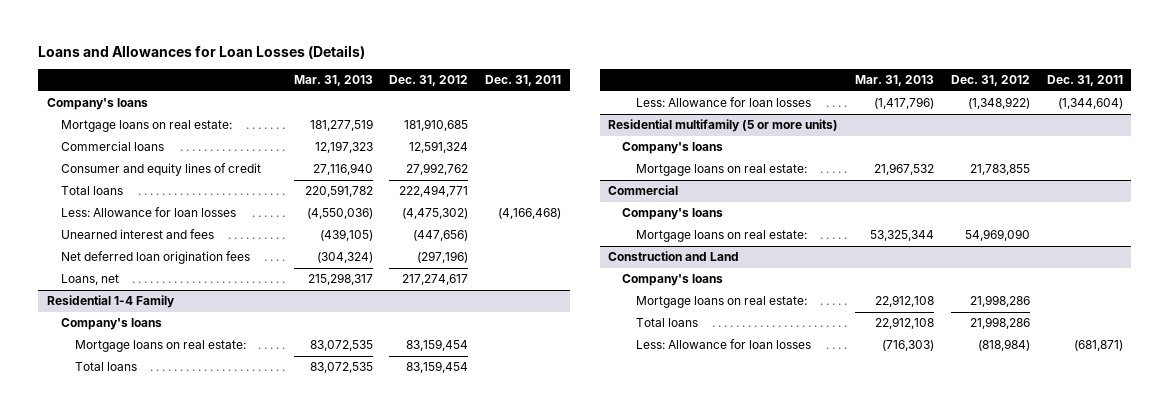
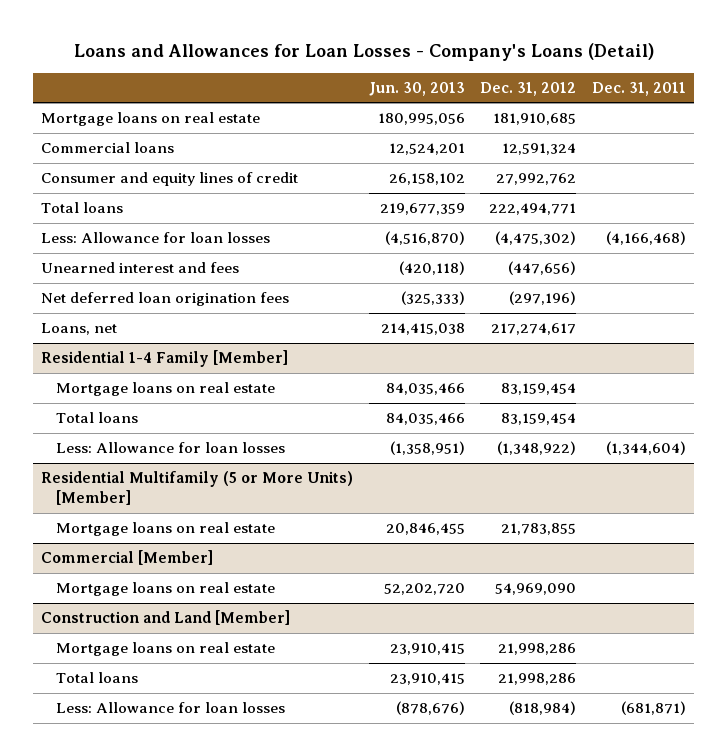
- Loans and Allowances for Loan Losses (Details)
+ Loans and Allowances for Loan Losses - Company's Loans (Detail)
- | Mar. 31, 2013 | Dec. 31, 2012 | Dec. 31, 2011
+ | Jun. 30, 2013 | Dec. 31, 2012 | Dec. 31, 2011
- Company's loans
- Mortgage loans on real estate: | 181,277,519 | 181,910,685 |
+ Mortgage loans on real estate | 180,995,056 | 181,910,685 |
- Residential 1-4 Family
- Company's loans
- Mortgage loans on real estate: | 83,072,535 | 83,159,454 |
+ Residential 1-4 Family [Member]
+ Mortgage loans on real estate | 84,035,466 | 83,159,454 |
- Residential multifamily (5 or more units)
- Company's loans
- Mortgage loans on real estate: | 21,967,532 | 21,783,855 |
- Commercial
- Company's loans
- Mortgage loans on real estate: | 53,325,344 | 54,969,090 |
- Construction and Land
- Company's loans
- Mortgage loans on real estate: | 22,912,108 | 21,998,286 |
+ Residential Multifamily (5 or More Units) [Member]
+ Mortgage loans on real estate | 20,846,455 | 21,783,855 |
+ Commercial [Member]
+ Mortgage loans on real estate | 52,202,720 | 54,969,090 |
+ Construction and Land [Member]
+ Mortgage loans on real estate | 23,910,415 | 21,998,286 |

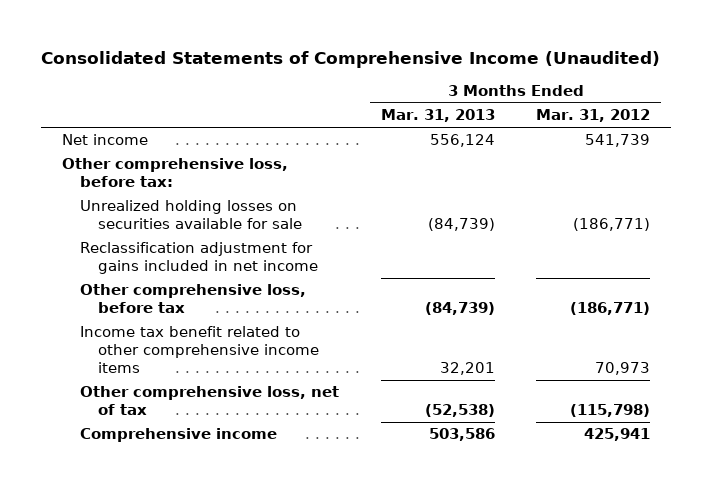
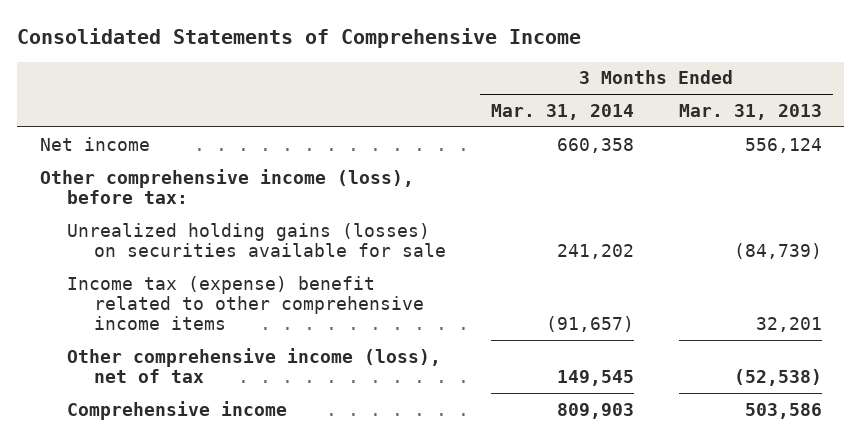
- Consolidated Statements of Comprehensive Income (Unaudited)
+ Consolidated Statements of Comprehensive Income
- | 3 Months Ended Mar. 31, 2013 | 3 Months Ended Mar. 31, 2012
+ | 3 Months Ended Mar. 31, 2014 | 3 Months Ended Mar. 31, 2013
- Other comprehensive loss, before tax:
- Unrealized holding losses on securities available for sale | (84,739) | (186,771)
- Reclassification adjustment for gains included in net income
- Other comprehensive loss, before tax | (84,739) | (186,771)
- Income tax benefit related to other comprehensive income items | 32,201 | 70,973
- Other comprehensive loss, net of tax | (52,538) | (115,798)
+ Other comprehensive income (loss), before tax:
+ Unrealized holding gains (losses) on securities available for sale | 241,202 | (84,739)
+ Income tax (expense) benefit related to other comprehensive income items | (91,657) | 32,201
+ Other comprehensive income (loss), net of tax | 149,545 | (52,538)

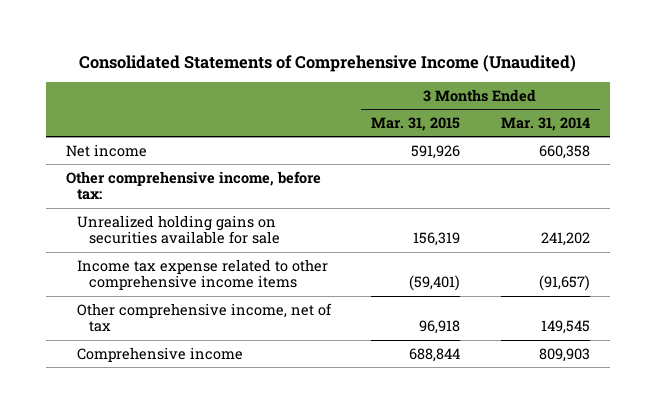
- Consolidated Statements of Comprehensive Income
+ Consolidated Statements of Comprehensive Income (Unaudited)
- | 3 Months Ended Mar. 31, 2014 | 3 Months Ended Mar. 31, 2013
+ | 3 Months Ended Mar. 31, 2015 | 3 Months Ended Mar. 31, 2014
- Other comprehensive income (loss), before tax:
- Unrealized holding gains (losses) on securities available for sale | 241,202 | (84,739)
- Income tax (expense) benefit related to other comprehensive income items | (91,657) | 32,201
- Other comprehensive income (loss), net of tax | 149,545 | (52,538)
+ Other comprehensive income, before tax:
+ Unrealized holding gains on securities available for sale | 156,319 | 241,202
+ Income tax expense related to other comprehensive income items | (59,401) | (91,657)
+ Other comprehensive income, net of tax | 96,918 | 149,545

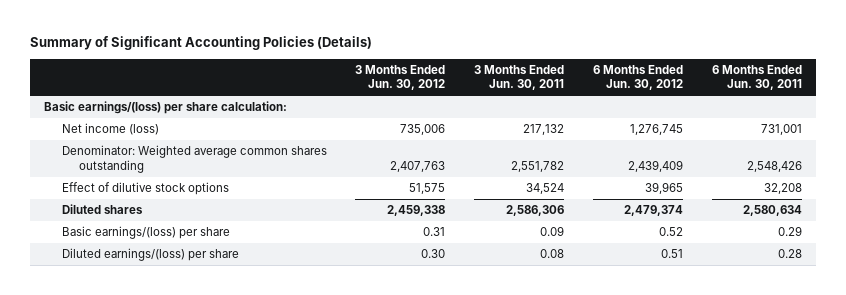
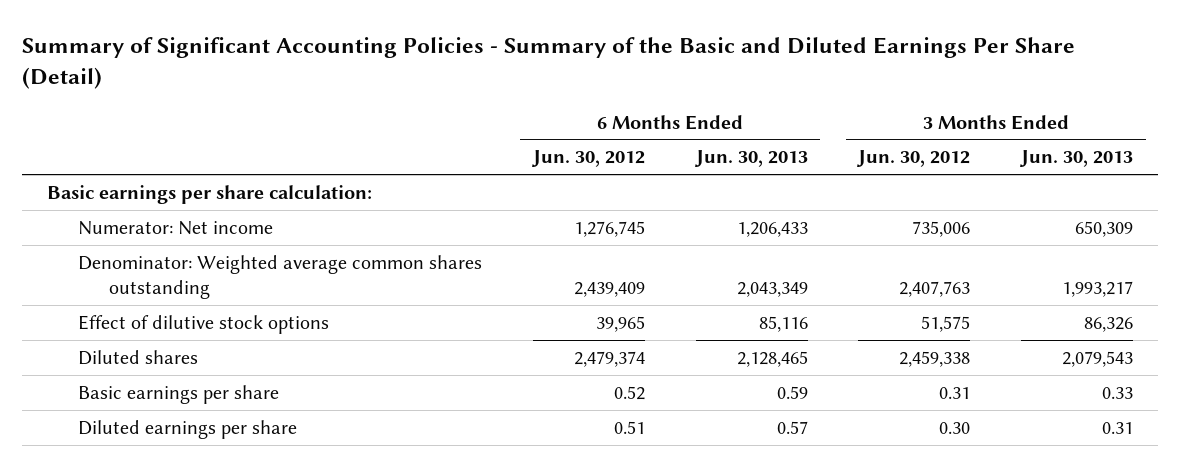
- Summary of Significant Accounting Policies (Details)
+ Summary of Significant Accounting Policies - Summary of the Basic and Diluted Earnings Per Share (Detail)
- | 3 Months Ended Jun. 30, 2012 | 3 Months Ended Jun. 30, 2011 | 6 Months Ended Jun. 30, 2012 | 6 Months Ended Jun. 30, 2011
+ | 6 Months Ended Jun. 30, 2012 | 6 Months Ended Jun. 30, 2013 | 3 Months Ended Jun. 30, 2012 | 3 Months Ended Jun. 30, 2013
- Basic earnings/(loss) per share calculation:
- Net income (loss) | 735,006 | 217,132 | 1,276,745 | 731,001
+ Basic earnings per share calculation:
+ Numerator: Net income | 1,276,745 | 1,206,433 | 735,006 | 650,309
- Basic earnings/(loss) per share | 0.31 | 0.09 | 0.52 | 0.29
- Diluted earnings/(loss) per share | 0.30 | 0.08 | 0.51 | 0.28
+ Basic earnings per share | 0.52 | 0.59 | 0.31 | 0.33
+ Diluted earnings per share | 0.51 | 0.57 | 0.30 | 0.31

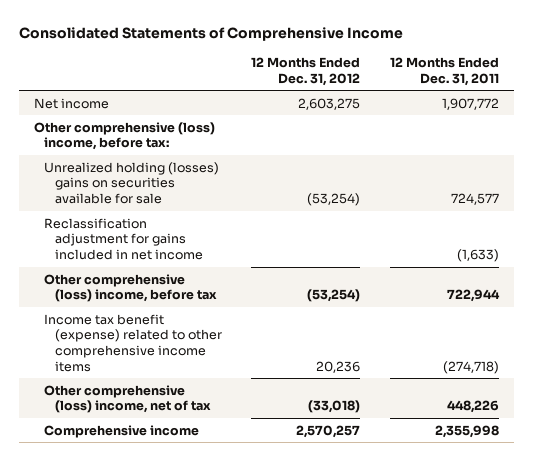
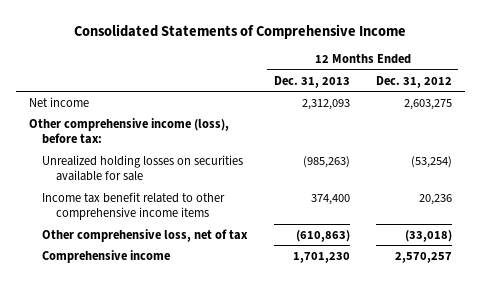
- | 12 Months Ended Dec. 31, 2012 | 12 Months Ended Dec. 31, 2011
+ | 12 Months Ended Dec. 31, 2013 | 12 Months Ended Dec. 31, 2012
- Other comprehensive (loss) income, before tax:
- Unrealized holding (losses) gains on securities available for sale | (53,254) | 724,577
- Reclassification adjustment for gains included in net income | | (1,633)
- Other comprehensive (loss) income, before tax | (53,254) | 722,944
- Income tax benefit (expense) related to other comprehensive income items | 20,236 | (274,718)
- Other comprehensive (loss) income, net of tax | (33,018) | 448,226
+ Other comprehensive income (loss), before tax:
+ Unrealized holding losses on securities available for sale | (985,263) | (53,254)
+ Income tax benefit related to other comprehensive income items | 374,400 | 20,236
+ Other comprehensive loss, net of tax | (610,863) | (33,018)

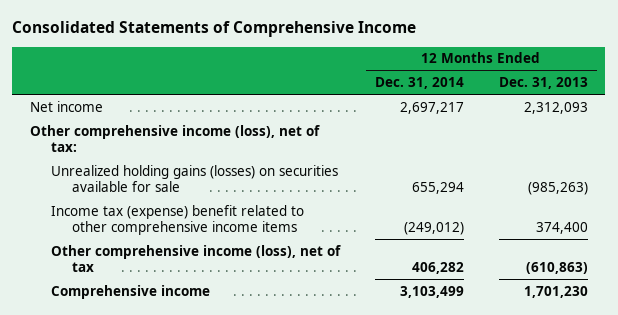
- | 12 Months Ended Dec. 31, 2013 | 12 Months Ended Dec. 31, 2012
+ | 12 Months Ended Dec. 31, 2014 | 12 Months Ended Dec. 31, 2013
- Other comprehensive income (loss), before tax:
- Unrealized holding losses on securities available for sale | (985,263) | (53,254)
- Income tax benefit related to other comprehensive income items | 374,400 | 20,236
- Other comprehensive loss, net of tax | (610,863) | (33,018)
+ Other comprehensive income (loss), net of tax:
+ Unrealized holding gains (losses) on securities available for sale | 655,294 | (985,263)
+ Income tax (expense) benefit related to other comprehensive income items | (249,012) | 374,400
+ Other comprehensive income (loss), net of tax | 406,282 | (610,863)

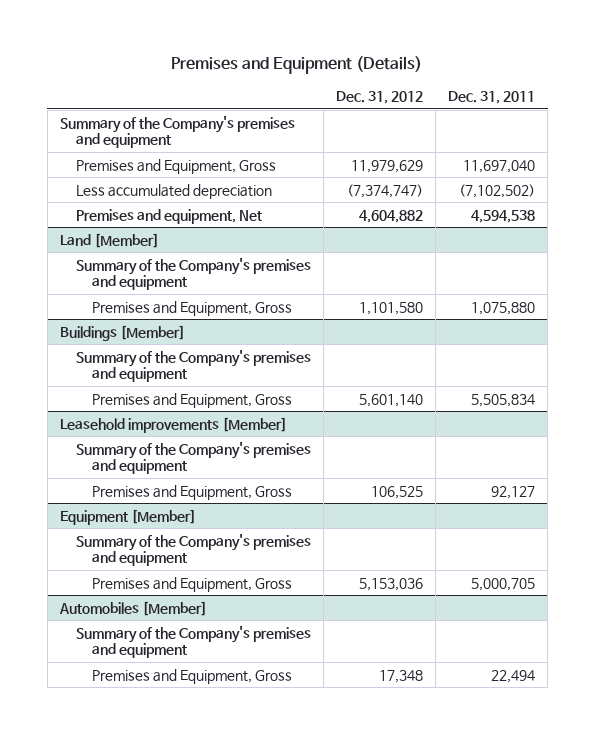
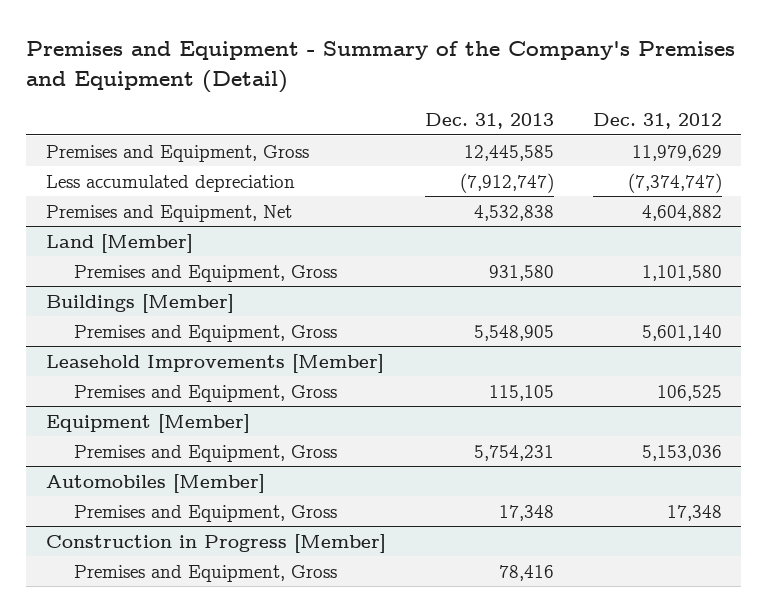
- Premises and Equipment (Details)
+ Premises and Equipment - Summary of the Company's Premises and Equipment (Detail)
- | Dec. 31, 2012 | Dec. 31, 2011
+ | Dec. 31, 2013 | Dec. 31, 2012
- Summary of the Company's premises and equipment
- Premises and equipment, Net | 4,604,882 | 4,594,538
+ Premises and Equipment, Net | 4,532,838 | 4,604,882
@ Land [Member]
- Summary of the Company's premises and equipment
@ Buildings [Member]
- Summary of the Company's premises and equipment
- Leasehold improvements [Member]
- Summary of the Company's premises and equipment
+ Leasehold Improvements [Member]
@ Equipment [Member]
- Summary of the Company's premises and equipment
@ Automobiles [Member]
- Summary of the Company's premises and equipment
+ Construction in Progress [Member]
+ Premises and Equipment, Gross | 78,416 |

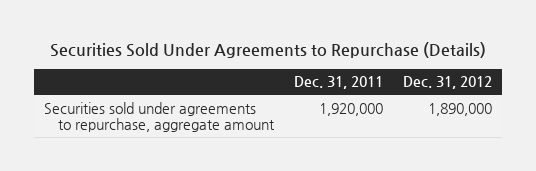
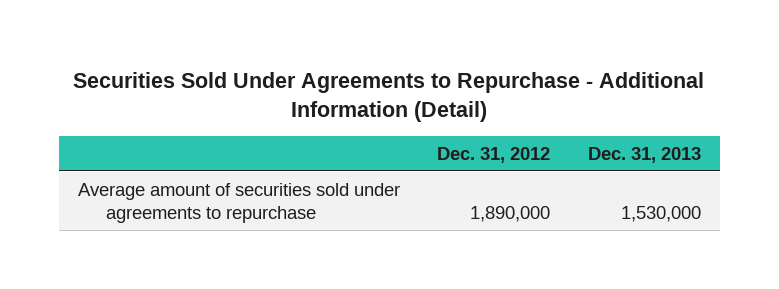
- Securities Sold Under Agreements to Repurchase (Details)
+ Securities Sold Under Agreements to Repurchase - Additional Information (Detail)
- | Dec. 31, 2011 | Dec. 31, 2012
+ | Dec. 31, 2012 | Dec. 31, 2013
- Securities sold under agreements to repurchase, aggregate amount | 1,920,000 | 1,890,000
+ Average amount of securities sold under agreements to repurchase | 1,890,000 | 1,530,000

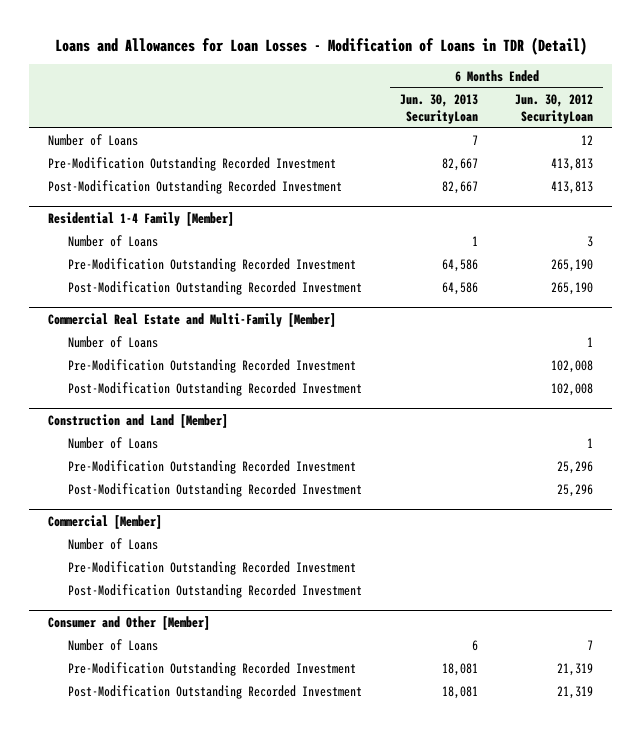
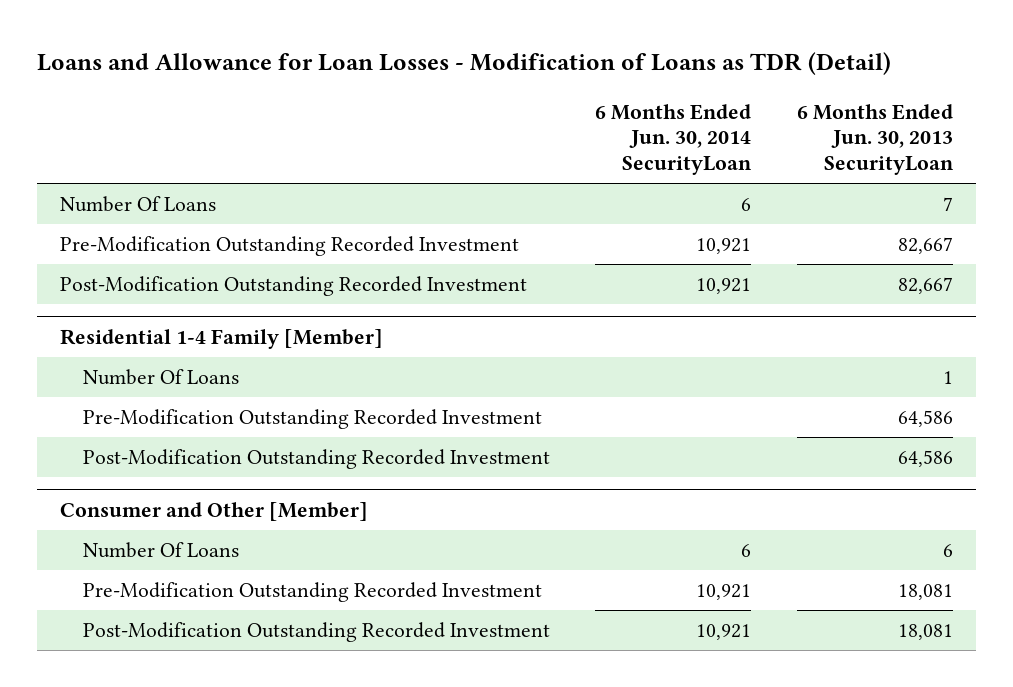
- Loans and Allowances for Loan Losses - Modification of Loans in TDR (Detail)
+ Loans and Allowance for Loan Losses - Modification of Loans as TDR (Detail)
- | 6 Months Ended Jun. 30, 2013 SecurityLoan | 6 Months Ended Jun. 30, 2012 SecurityLoan
+ | 6 Months Ended Jun. 30, 2014 SecurityLoan | 6 Months Ended Jun. 30, 2013 SecurityLoan
- Number of Loans | 7 | 12
+ Number Of Loans | 6 | 7
@ Residential 1-4 Family [Member]
- Number of Loans | 1 | 3
+ Number Of Loans | | 1
- Commercial Real Estate and Multi-Family [Member]
- Number of Loans | | 1
- Pre-Modification Outstanding Recorded Investment | | 102,008
- Post-Modification Outstanding Recorded Investment | | 102,008
- Construction and Land [Member]
- Number of Loans | | 1
- Pre-Modification Outstanding Recorded Investment | | 25,296
- Post-Modification Outstanding Recorded Investment | | 25,296
- Commercial [Member]
- Number of Loans
- Pre-Modification Outstanding Recorded Investment
- Post-Modification Outstanding Recorded Investment
@ Consumer and Other [Member]
- Number of Loans | 6 | 7
+ Number Of Loans | 6 | 6

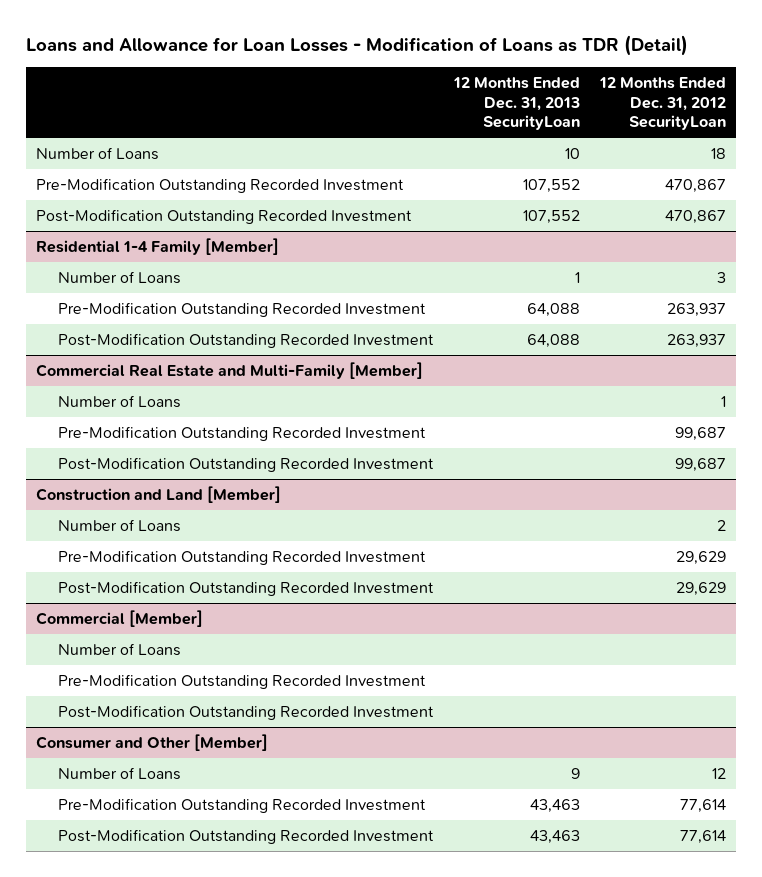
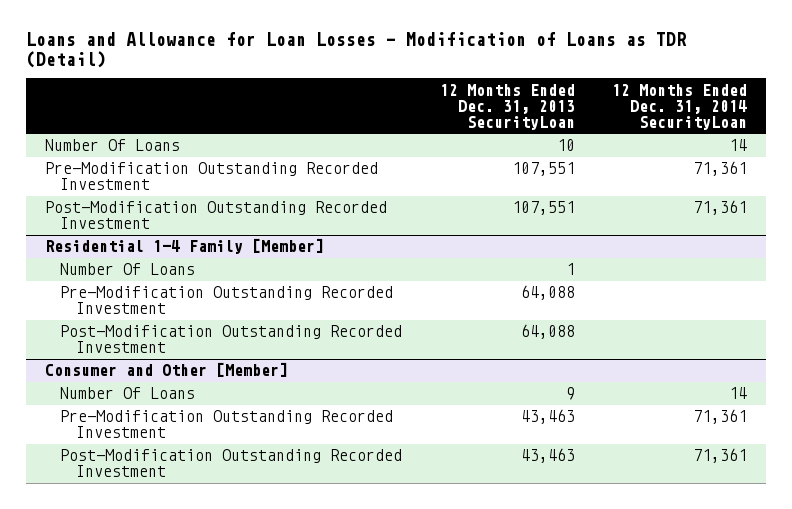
- | 12 Months Ended Dec. 31, 2013 SecurityLoan | 12 Months Ended Dec. 31, 2012 SecurityLoan
+ | 12 Months Ended Dec. 31, 2013 SecurityLoan | 12 Months Ended Dec. 31, 2014 SecurityLoan
- Number of Loans | 10 | 18
- Pre-Modification Outstanding Recorded Investment | 107,552 | 470,867
- Post-Modification Outstanding Recorded Investment | 107,552 | 470,867
+ Number Of Loans | 10 | 14
+ Pre-Modification Outstanding Recorded Investment | 107,551 | 71,361
+ Post-Modification Outstanding Recorded Investment | 107,551 | 71,361
@ Residential 1-4 Family [Member]
- Number of Loans | 1 | 3
+ Number Of Loans | 1 |
- Commercial Real Estate and Multi-Family [Member]
- Number of Loans | | 1
- Pre-Modification Outstanding Recorded Investment | | 99,687
- Post-Modification Outstanding Recorded Investment | | 99,687
- Construction and Land [Member]
- Number of Loans | | 2
- Pre-Modification Outstanding Recorded Investment | | 29,629
- Post-Modification Outstanding Recorded Investment | | 29,629
- Commercial [Member]
- Number of Loans
- Pre-Modification Outstanding Recorded Investment
- Post-Modification Outstanding Recorded Investment
@ Consumer and Other [Member]
- Number of Loans | 9 | 12
+ Number Of Loans | 9 | 14

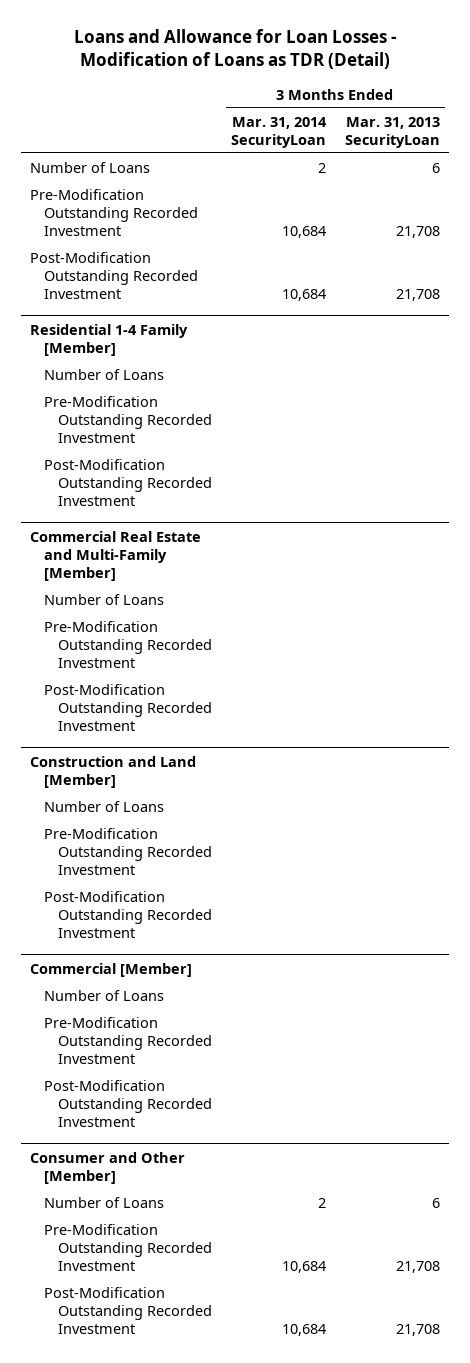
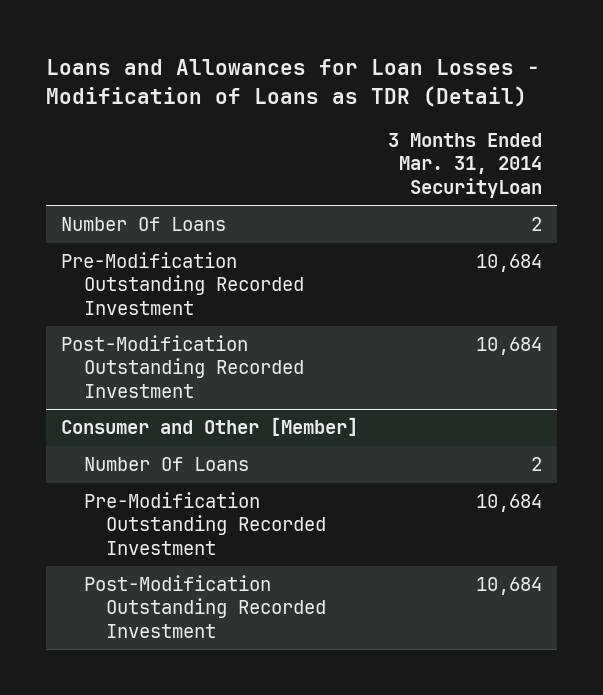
- Loans and Allowance for Loan Losses - Modification of Loans as TDR (Detail)
+ Loans and Allowances for Loan Losses - Modification of Loans as TDR (Detail)
- | 3 Months Ended Mar. 31, 2014 SecurityLoan | 3 Months Ended Mar. 31, 2013 SecurityLoan
+ | 3 Months Ended Mar. 31, 2014 SecurityLoan
- Number of Loans | 2 | 6
+ Number Of Loans | 2
- Residential 1-4 Family [Member]
- Number of Loans
- Pre-Modification Outstanding Recorded Investment
- Post-Modification Outstanding Recorded Investment
- Commercial Real Estate and Multi-Family [Member]
- Number of Loans
- Pre-Modification Outstanding Recorded Investment
- Post-Modification Outstanding Recorded Investment
- Construction and Land [Member]
- Number of Loans
- Pre-Modification Outstanding Recorded Investment
- Post-Modification Outstanding Recorded Investment
- Commercial [Member]
- Number of Loans
- Pre-Modification Outstanding Recorded Investment
- Post-Modification Outstanding Recorded Investment
@ Consumer and Other [Member]
- Number of Loans | 2 | 6
+ Number Of Loans | 2

